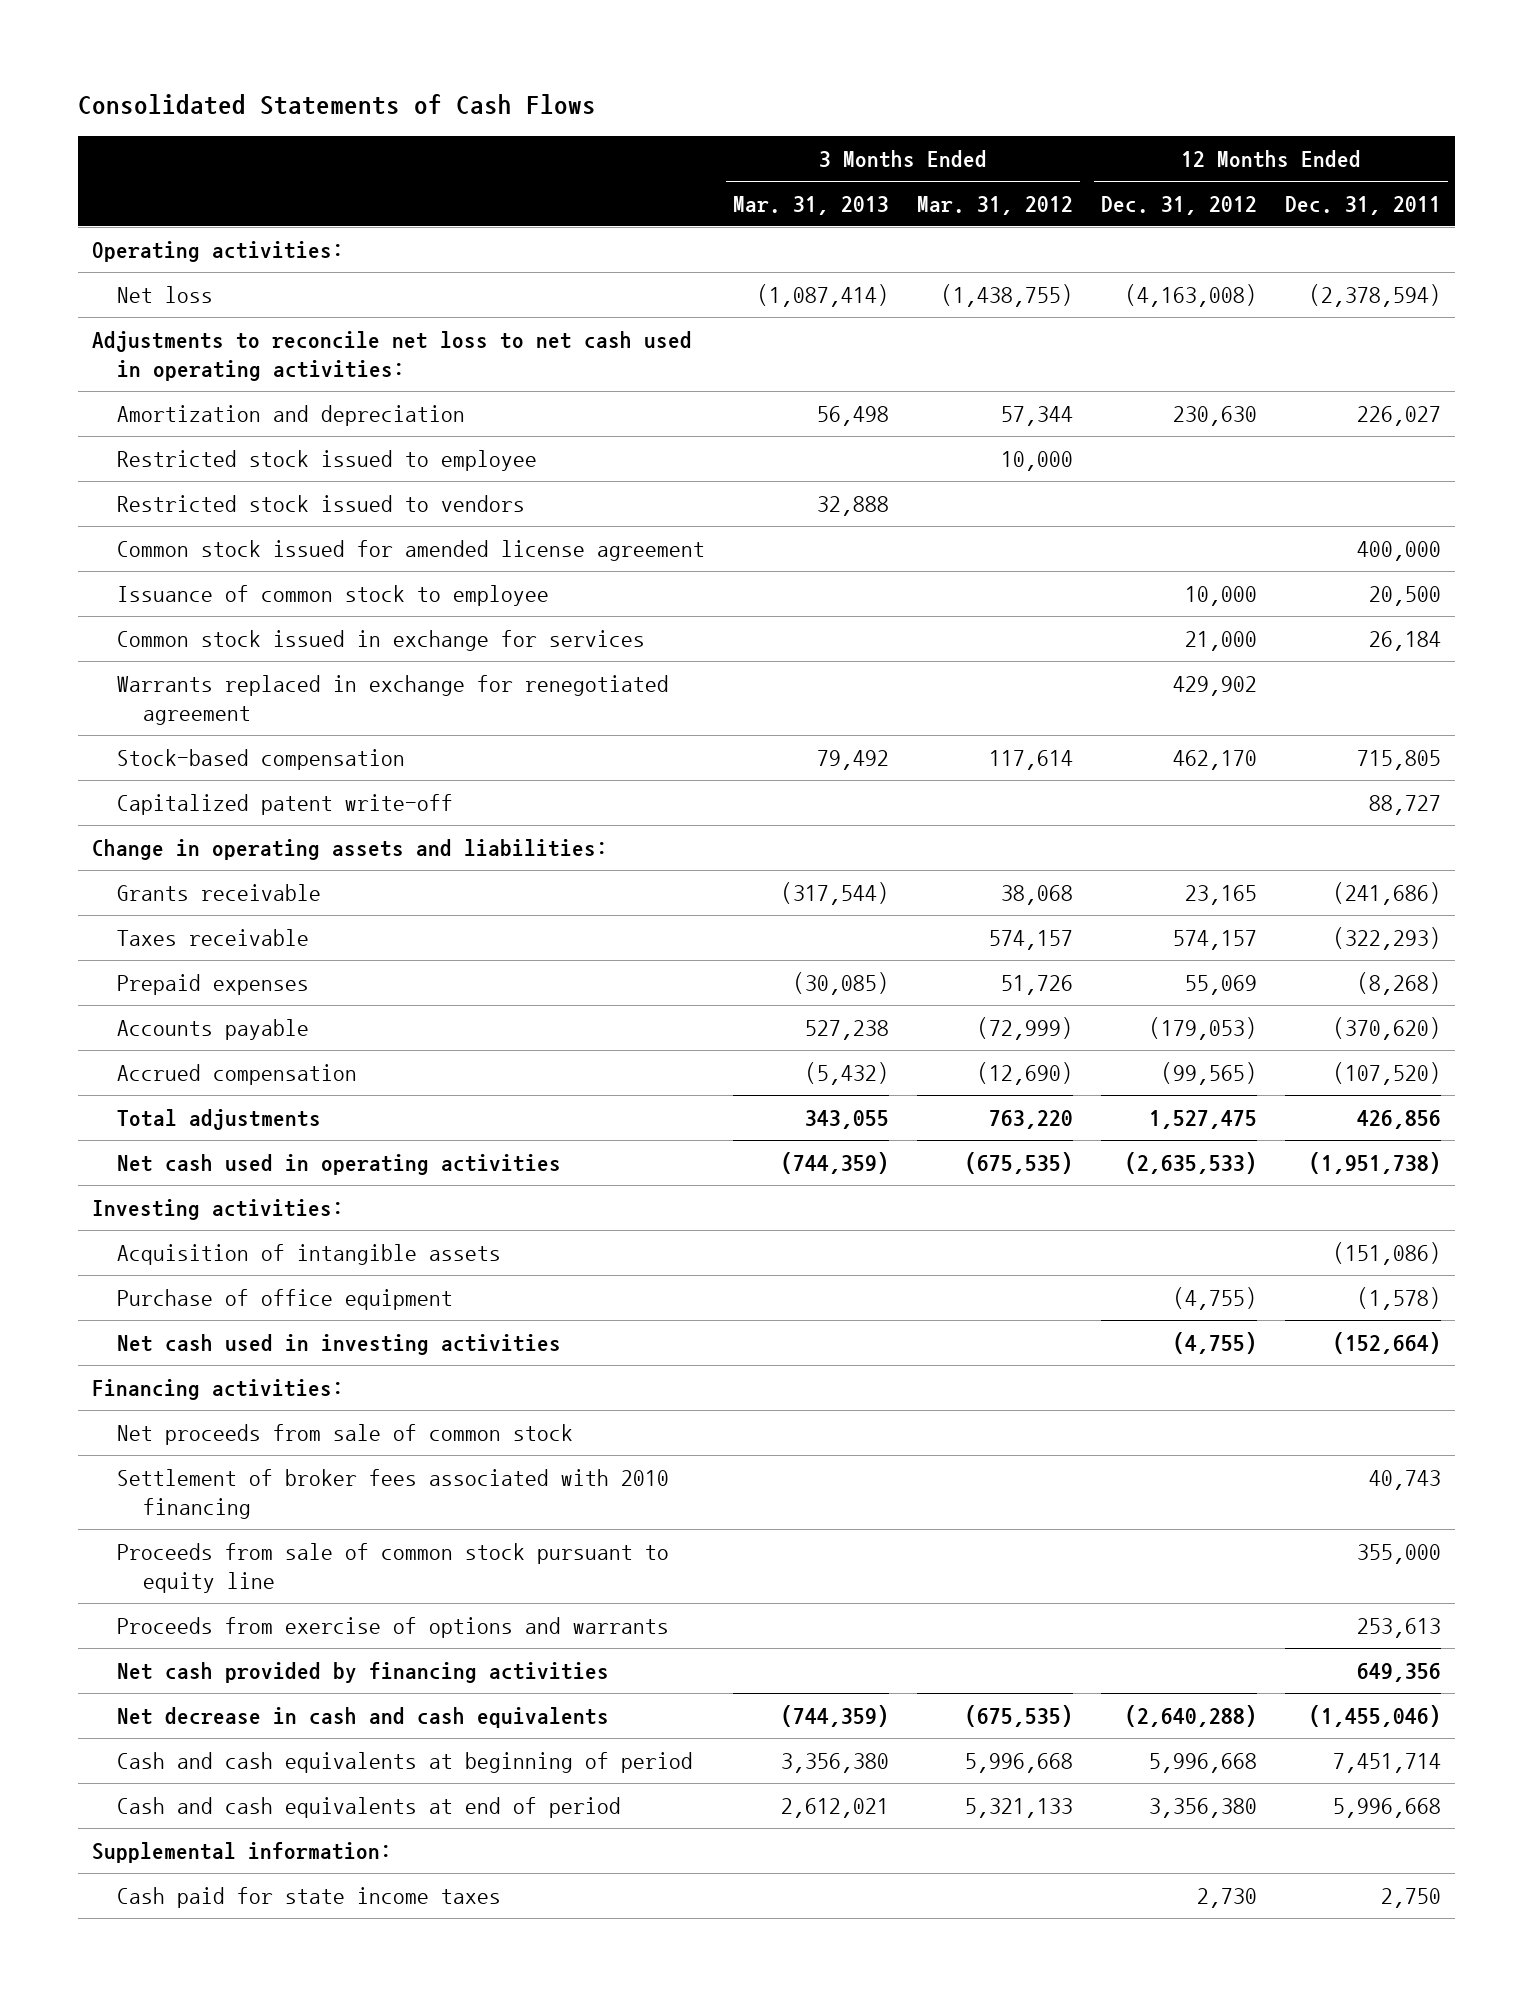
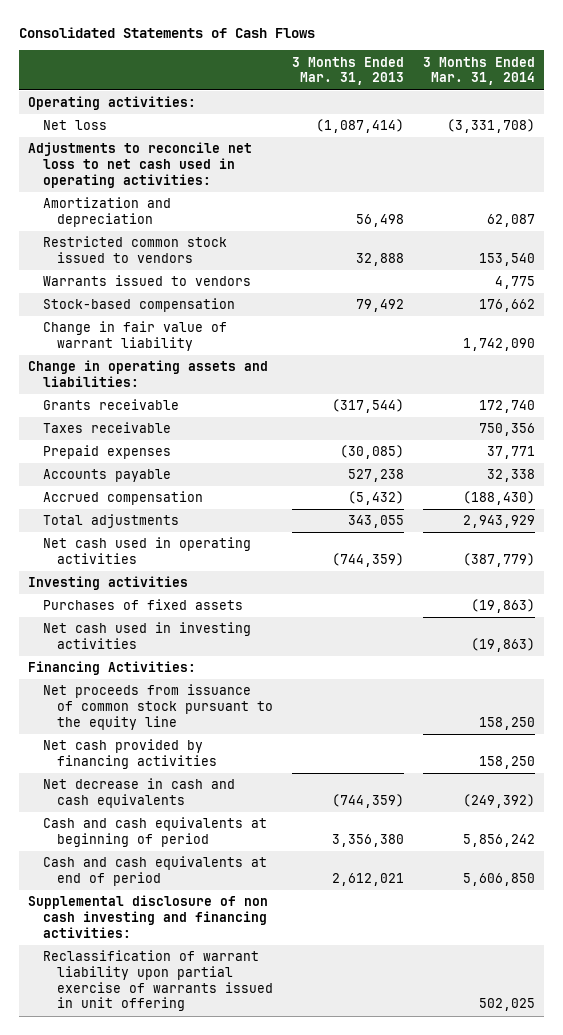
- | 3 Months Ended Mar. 31, 2013 | 3 Months Ended Mar. 31, 2012 | 12 Months Ended Dec. 31, 2012 | 12 Months Ended Dec. 31, 2011
+ | 3 Months Ended Mar. 31, 2013 | 3 Months Ended Mar. 31, 2014
- Restricted stock issued to employee | | 10,000 | |
- Restricted stock issued to vendors | 32,888 | | |
- Common stock issued for amended license agreement | | | | 400,000
- Issuance of common stock to employee | | | 10,000 | 20,500
- Common stock issued in exchange for services | | | 21,000 | 26,184
- Warrants replaced in exchange for renegotiated agreement | | | 429,902 |
+ Restricted common stock issued to vendors | 32,888 | 153,540
+ Warrants issued to vendors | | 4,775
- Capitalized patent write-off | | | | 88,727
+ Change in fair value of warrant liability | | 1,742,090
- Investing activities:
- Acquisition of intangible assets | | | | (151,086)
- Purchase of office equipment | | | (4,755) | (1,578)
+ Investing activities
+ Purchases of fixed assets | | (19,863)
- Financing activities:
- Net proceeds from sale of common stock
- Settlement of broker fees associated with 2010 financing | | | | 40,743
- Proceeds from sale of common stock pursuant to equity line | | | | 355,000
- Proceeds from exercise of options and warrants | | | | 253,613
+ Financing Activities:
+ Net proceeds from issuance of common stock pursuant to the equity line | | 158,250
- Supplemental information:
- Cash paid for state income taxes | | | 2,730 | 2,750
+ Supplemental disclosure of non cash investing and financing activities:
+ Reclassification of warrant liability upon partial exercise of warrants issued in unit offering | | 502,025

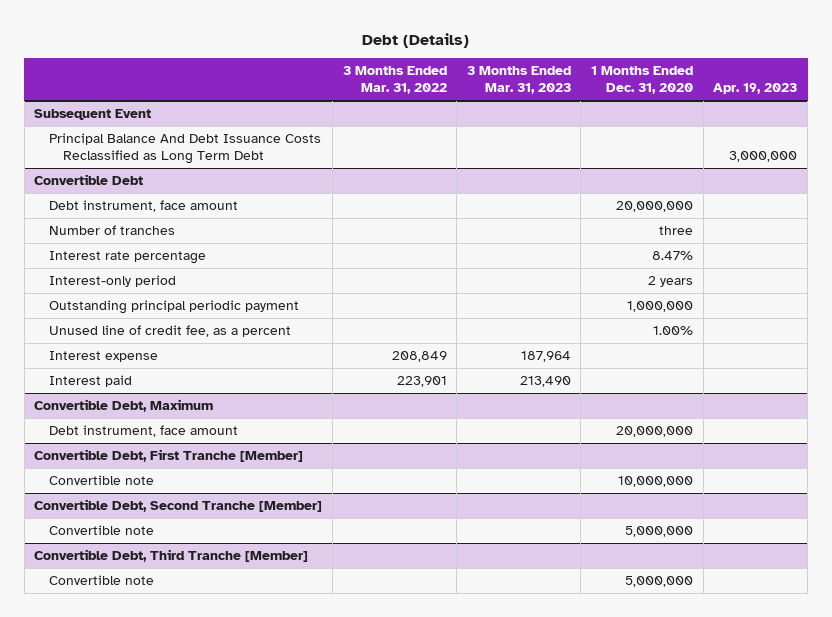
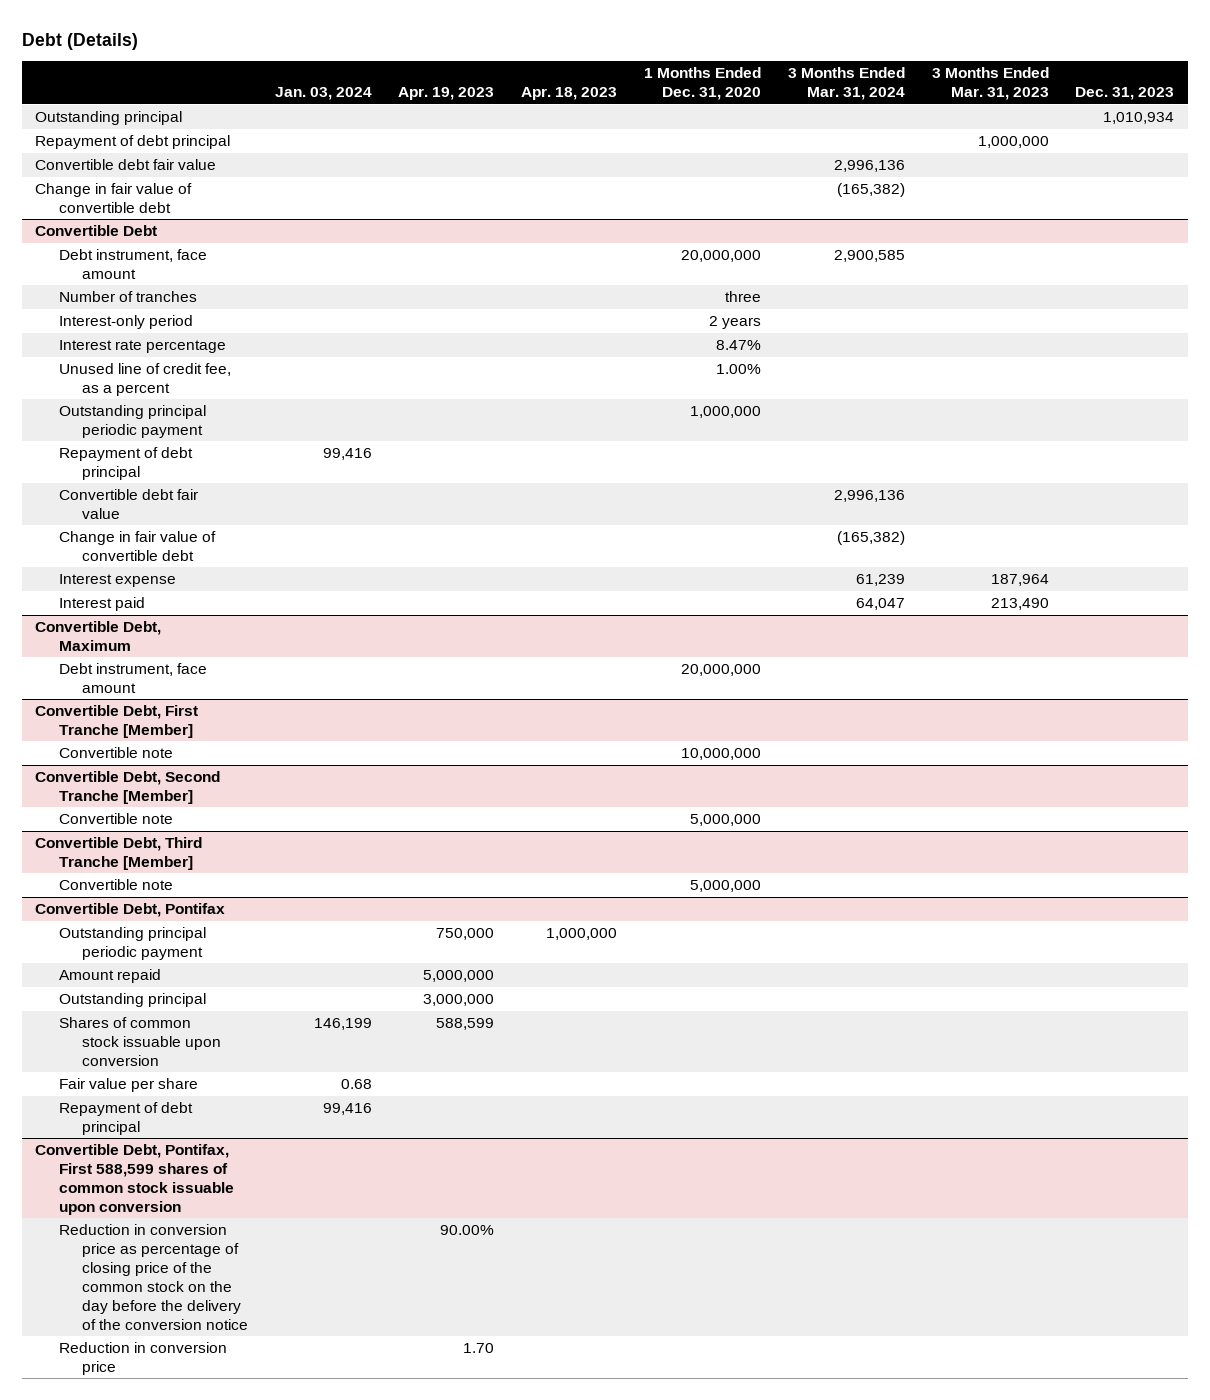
- | 3 Months Ended Mar. 31, 2022 | 3 Months Ended Mar. 31, 2023 | 1 Months Ended Dec. 31, 2020 | Apr. 19, 2023
+ | Jan. 03, 2024 | Apr. 19, 2023 | Apr. 18, 2023 | 1 Months Ended Dec. 31, 2020 | 3 Months Ended Mar. 31, 2024 | 3 Months Ended Mar. 31, 2023 | Dec. 31, 2023
- Subsequent Event
- Principal Balance And Debt Issuance Costs Reclassified as Long Term Debt | | | | 3,000,000
+ Outstanding principal | | | | | | | 1,010,934
+ Repayment of debt principal | | | | | | 1,000,000 |
+ Convertible debt fair value | | | | | 2,996,136 | |
+ Change in fair value of convertible debt | | | | | (165,382) | |
@ Convertible Debt
moved down: Interest rate percentage | | | | 8.47% | | |
moved down: Outstanding principal periodic payment | | | | 1,000,000 | | |
+ Repayment of debt principal | 99,416 | | | | | |
+ Convertible debt fair value | | | | | 2,996,136 | |
+ Change in fair value of convertible debt | | | | | (165,382) | |
+ Convertible Debt, Pontifax
+ Outstanding principal periodic payment | | 750,000 | 1,000,000 | | | |
+ Amount repaid | | 5,000,000 | | | | |
+ Outstanding principal | | 3,000,000 | | | | |
+ Shares of common stock issuable upon conversion | 146,199 | 588,599 | | | | |
+ Fair value per share | 0.68 | | | | | |
+ Repayment of debt principal | 99,416 | | | | | |
+ Convertible Debt, Pontifax, First 588,599 shares of common stock issuable upon conversion
+ Reduction in conversion price as percentage of closing price of the common stock on the day before the delivery of the conversion notice | | 90.00% | | | | |
+ Reduction in conversion price | | 1.70 | | | | |

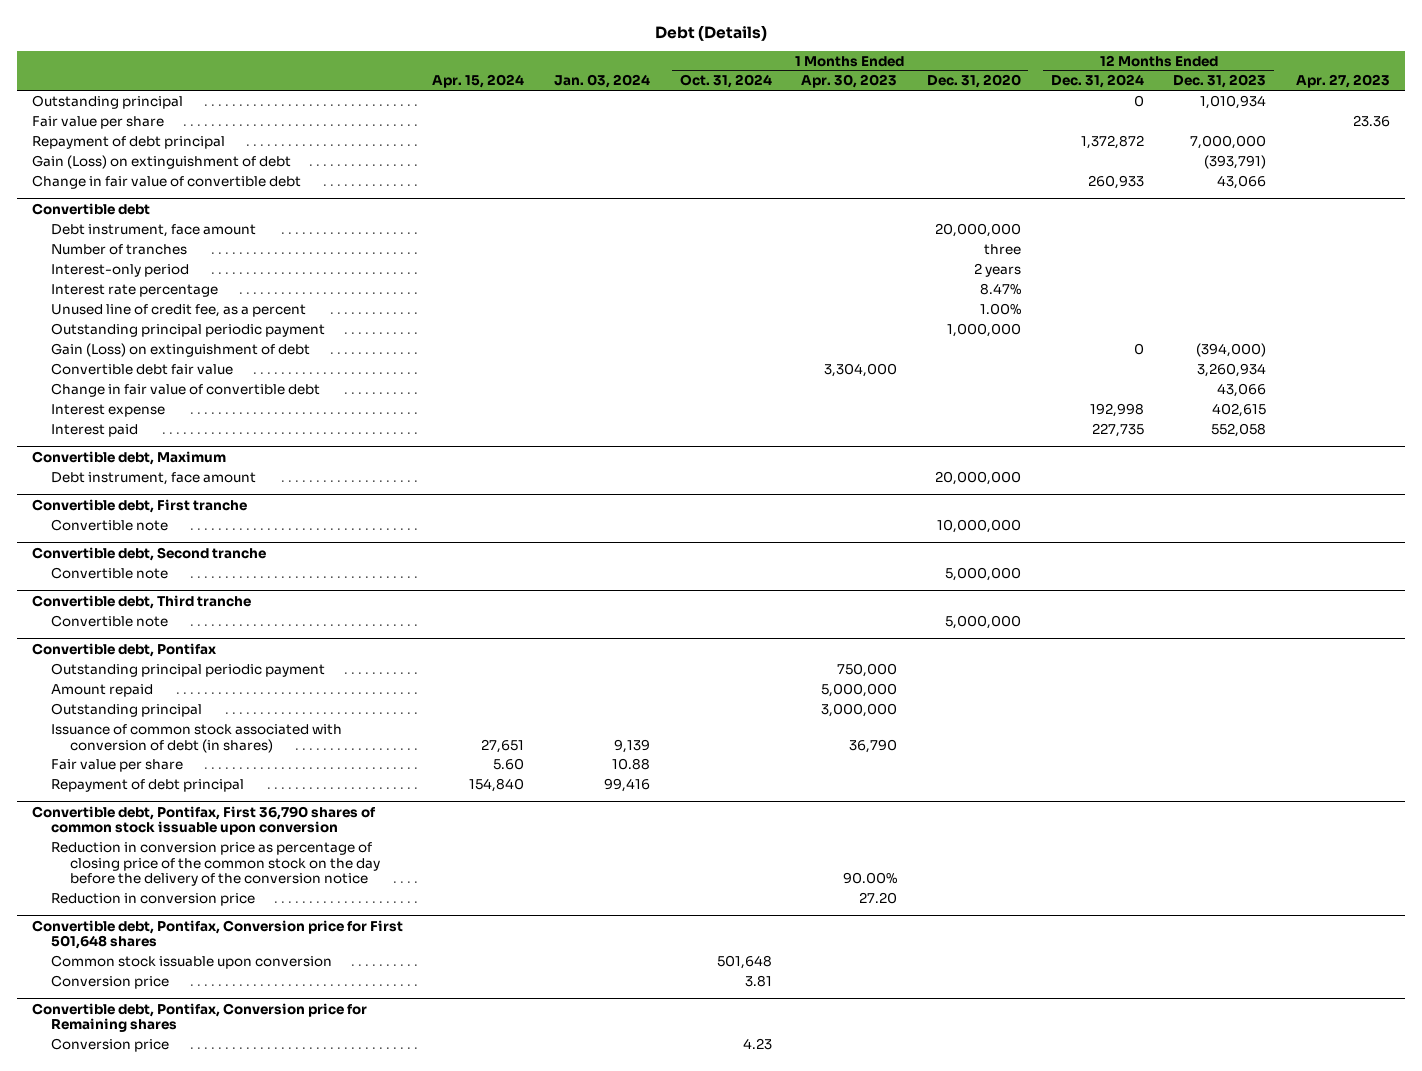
- | Jan. 03, 2024 | Apr. 19, 2023 | Apr. 18, 2023 | 1 Months Ended Dec. 31, 2020 | 3 Months Ended Mar. 31, 2024 | 3 Months Ended Mar. 31, 2023 | Dec. 31, 2023
+ | Apr. 15, 2024 | Jan. 03, 2024 | 1 Months Ended Oct. 31, 2024 | 1 Months Ended Apr. 30, 2023 | 1 Months Ended Dec. 31, 2020 | 12 Months Ended Dec. 31, 2024 | 12 Months Ended Dec. 31, 2023 | Apr. 27, 2023
+ Fair value per share | | | | | | | | 23.36
- Convertible debt fair value | | | | | 2,996,136 | |
+ Gain (Loss) on extinguishment of debt | | | | | | | (393,791) |
- Convertible Debt
+ Convertible debt
- Repayment of debt principal | 99,416 | | | | | |
+ Gain (Loss) on extinguishment of debt | | | | | | 0 | (394,000) |
- Convertible Debt, Maximum
+ Convertible debt, Maximum
- Convertible Debt, First Tranche [Member]
+ Convertible debt, First tranche
- Convertible Debt, Second Tranche [Member]
+ Convertible debt, Second tranche
- Convertible Debt, Third Tranche [Member]
+ Convertible debt, Third tranche
- Convertible Debt, Pontifax
+ Convertible debt, Pontifax
- Shares of common stock issuable upon conversion | 146,199 | 588,599 | | | | |
- Fair value per share | 0.68 | | | | | |
+ Issuance of common stock associated with conversion of debt (in shares) | 27,651 | 9,139 | | 36,790 | | | |
+ Fair value per share | 5.60 | 10.88 | | | | | |
- Convertible Debt, Pontifax, First 588,599 shares of common stock issuable upon conversion
+ Convertible debt, Pontifax, First 36,790 shares of common stock issuable upon conversion
+ Convertible debt, Pontifax, Conversion price for First 501,648 shares
+ Common stock issuable upon conversion | | | 501,648 | | | | |
+ Conversion price | | | 3.81 | | | | |
+ Convertible debt, Pontifax, Conversion price for Remaining shares
+ Conversion price | | | 4.23 | | | | |

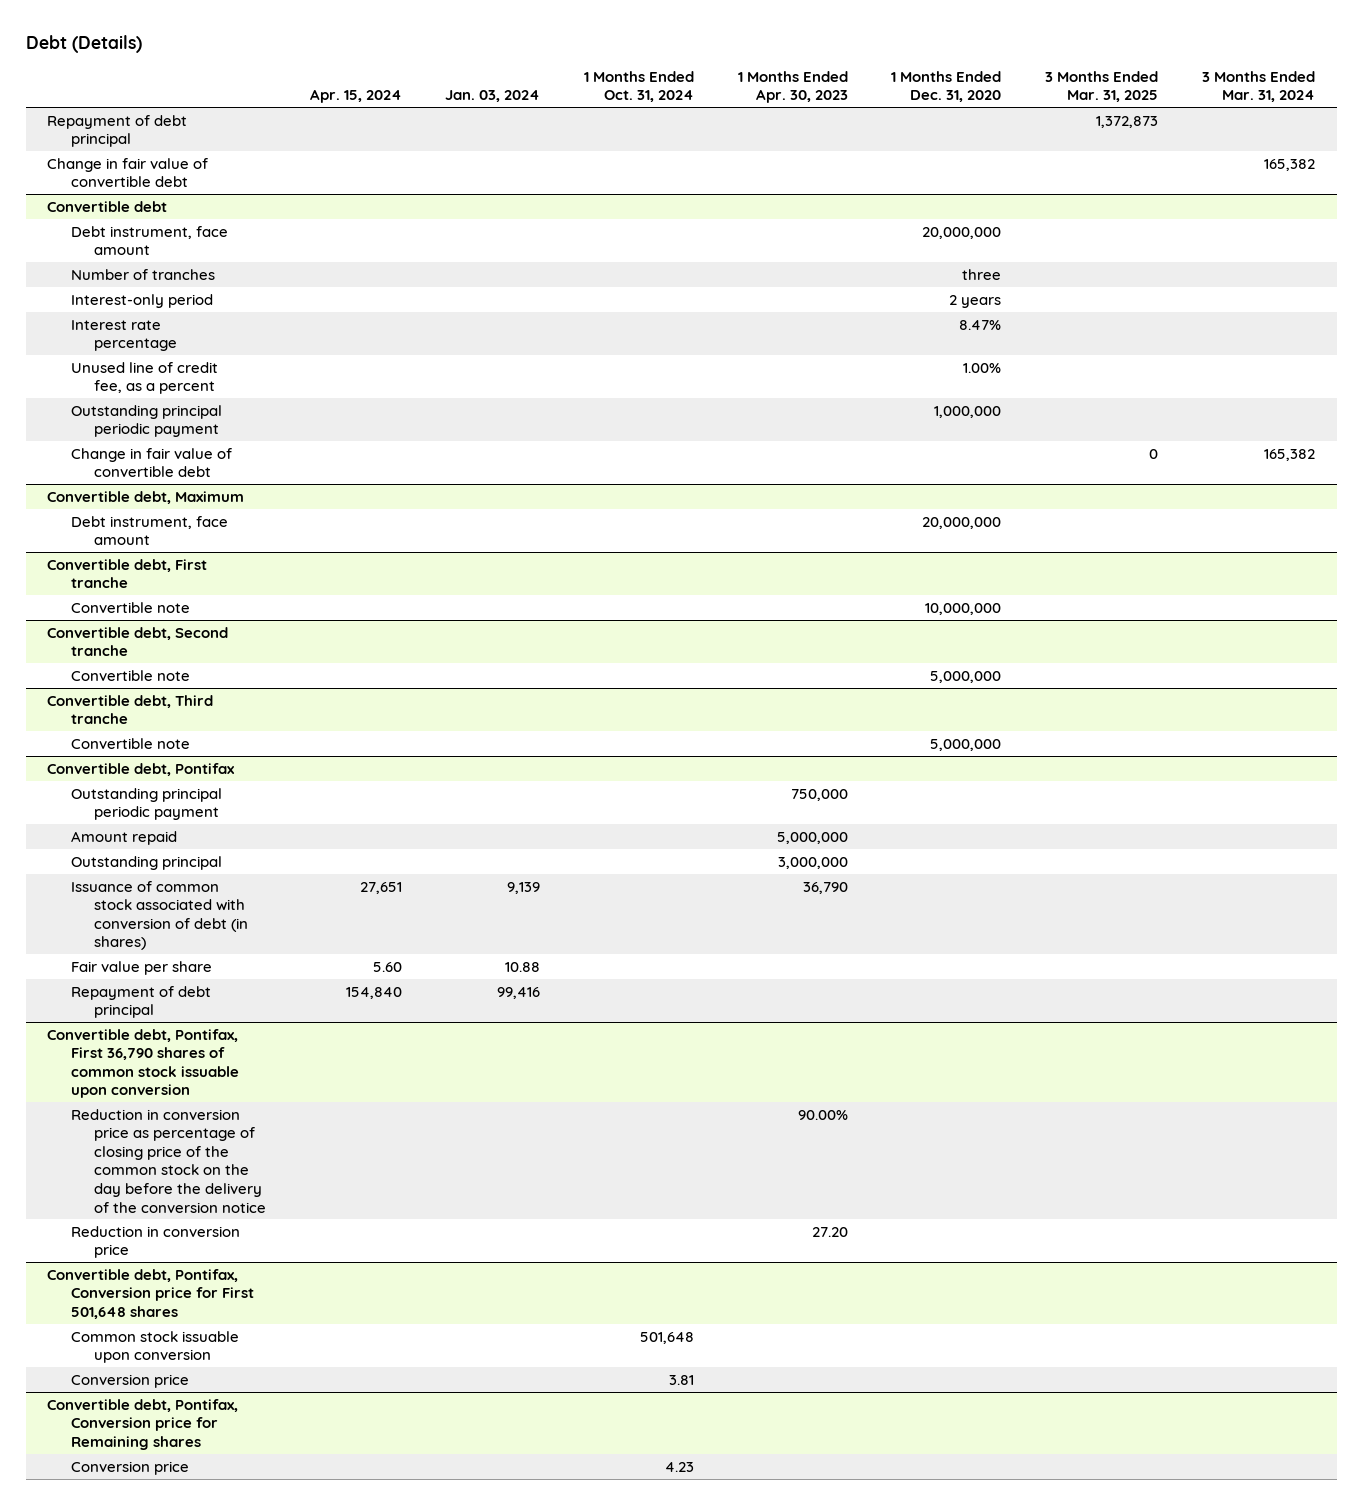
- | Apr. 15, 2024 | Jan. 03, 2024 | 1 Months Ended Oct. 31, 2024 | 1 Months Ended Apr. 30, 2023 | 1 Months Ended Dec. 31, 2020 | 12 Months Ended Dec. 31, 2024 | 12 Months Ended Dec. 31, 2023 | Apr. 27, 2023
+ | Apr. 15, 2024 | Jan. 03, 2024 | 1 Months Ended Oct. 31, 2024 | 1 Months Ended Apr. 30, 2023 | 1 Months Ended Dec. 31, 2020 | 3 Months Ended Mar. 31, 2025 | 3 Months Ended Mar. 31, 2024
- Outstanding principal | | | | | | 0 | 1,010,934 |
- Fair value per share | | | | | | | | 23.36
- Gain (Loss) on extinguishment of debt | | | | | | | (393,791) |
@ Convertible debt
- Gain (Loss) on extinguishment of debt | | | | | | 0 | (394,000) |
- Convertible debt fair value | | | | 3,304,000 | | | 3,260,934 |
- Interest expense | | | | | | 192,998 | 402,615 |
- Interest paid | | | | | | 227,735 | 552,058 |

